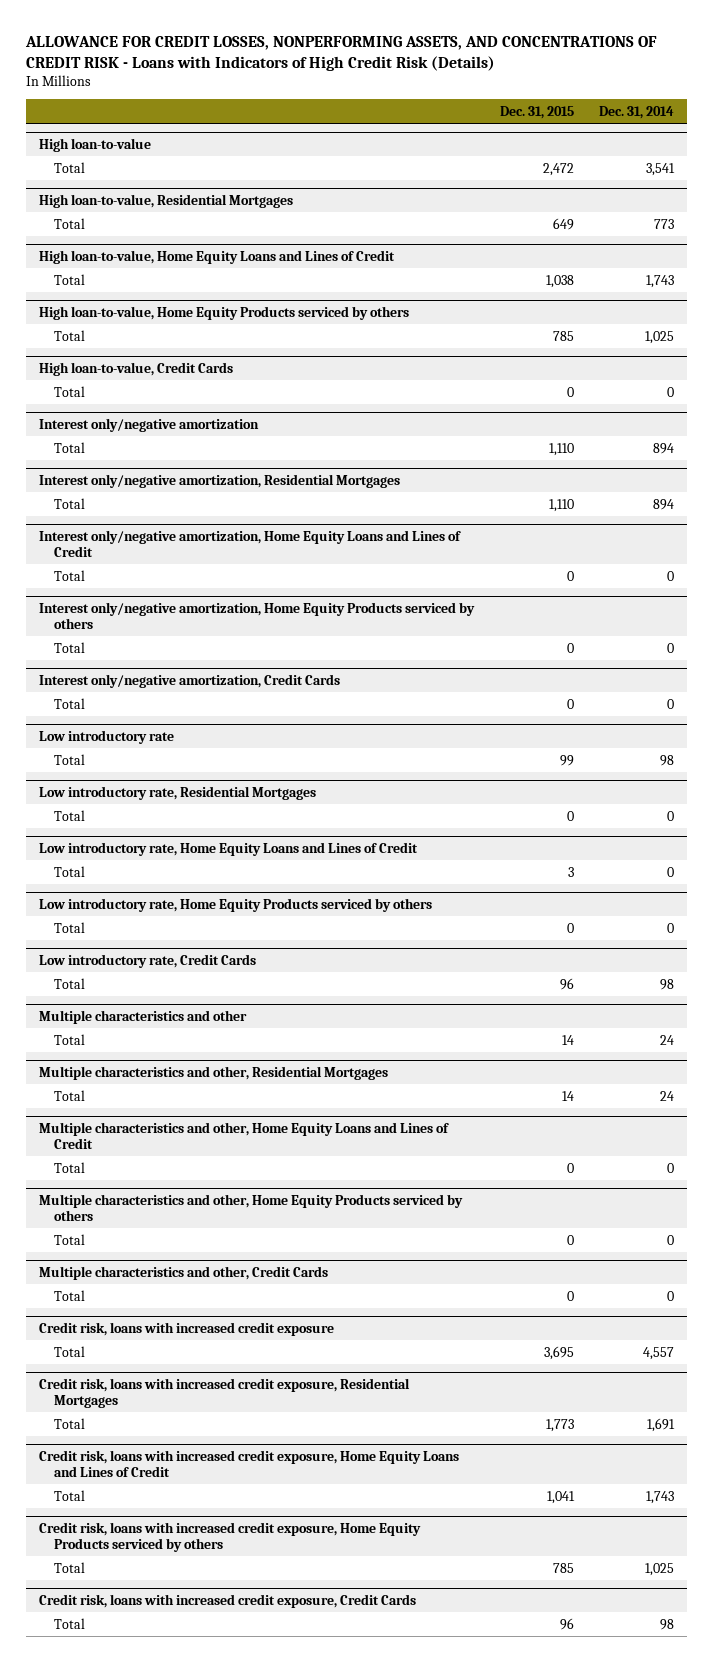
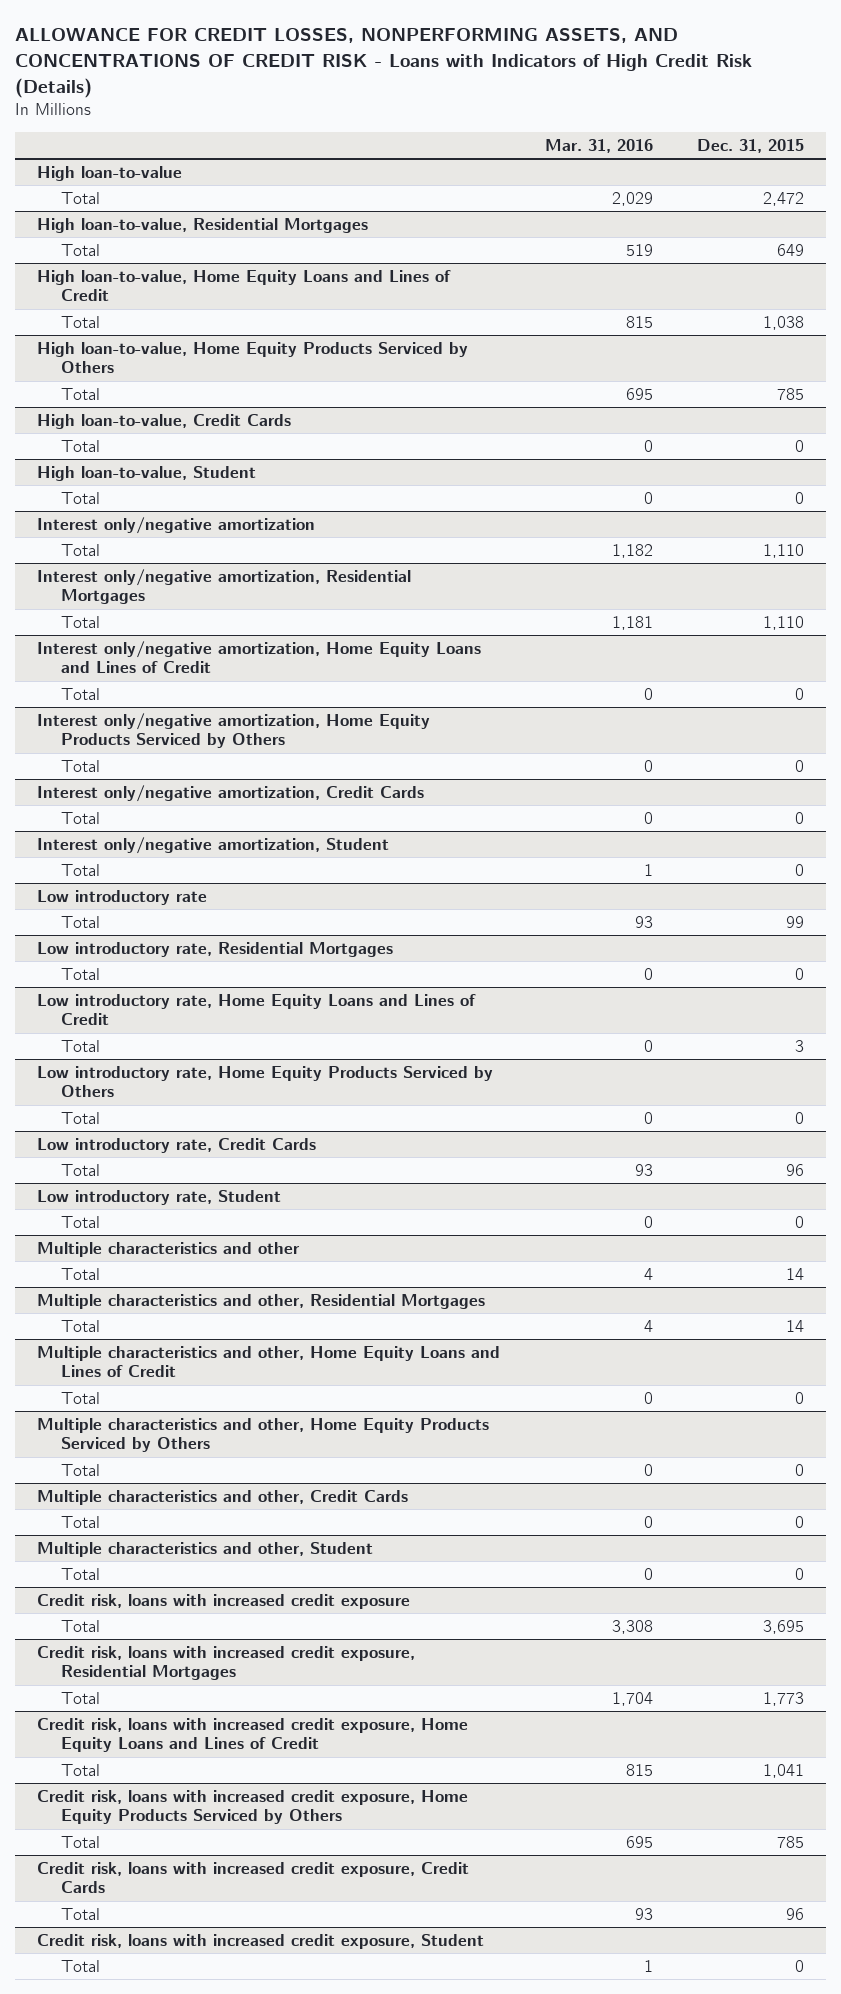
- | Dec. 31, 2015 | Dec. 31, 2014
+ | Mar. 31, 2016 | Dec. 31, 2015
- High loan-to-value, Home Equity Products serviced by others
+ High loan-to-value, Home Equity Products Serviced by Others
+ High loan-to-value, Student
+ Total | 0 | 0
- Interest only/negative amortization, Home Equity Products serviced by others
+ Interest only/negative amortization, Home Equity Products Serviced by Others
+ Interest only/negative amortization, Student
+ Total | 1 | 0
- Low introductory rate, Home Equity Products serviced by others
+ Low introductory rate, Home Equity Products Serviced by Others
+ Low introductory rate, Student
+ Total | 0 | 0
- Multiple characteristics and other, Home Equity Products serviced by others
+ Multiple characteristics and other, Home Equity Products Serviced by Others
+ Multiple characteristics and other, Student
+ Total | 0 | 0
- Credit risk, loans with increased credit exposure, Home Equity Products serviced by others
+ Credit risk, loans with increased credit exposure, Home Equity Products Serviced by Others
+ Credit risk, loans with increased credit exposure, Student
+ Total | 1 | 0

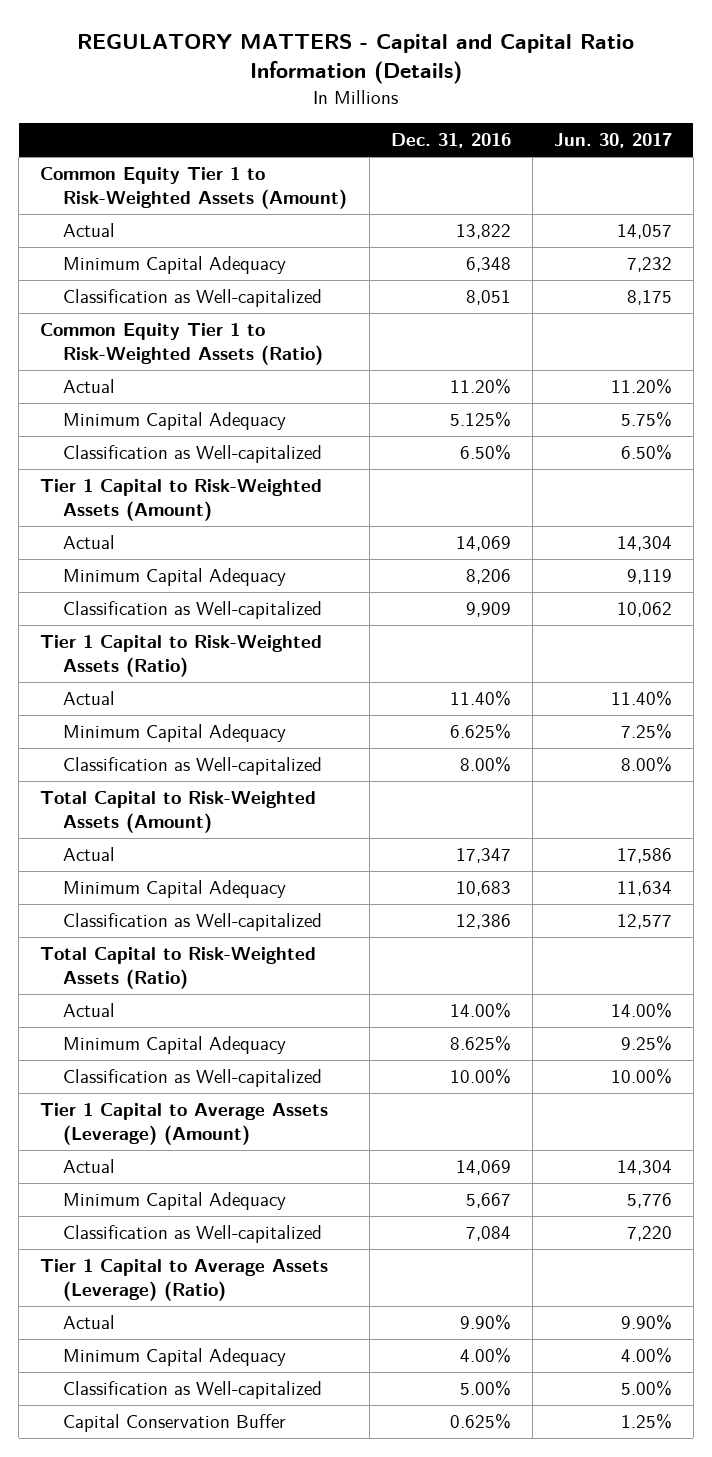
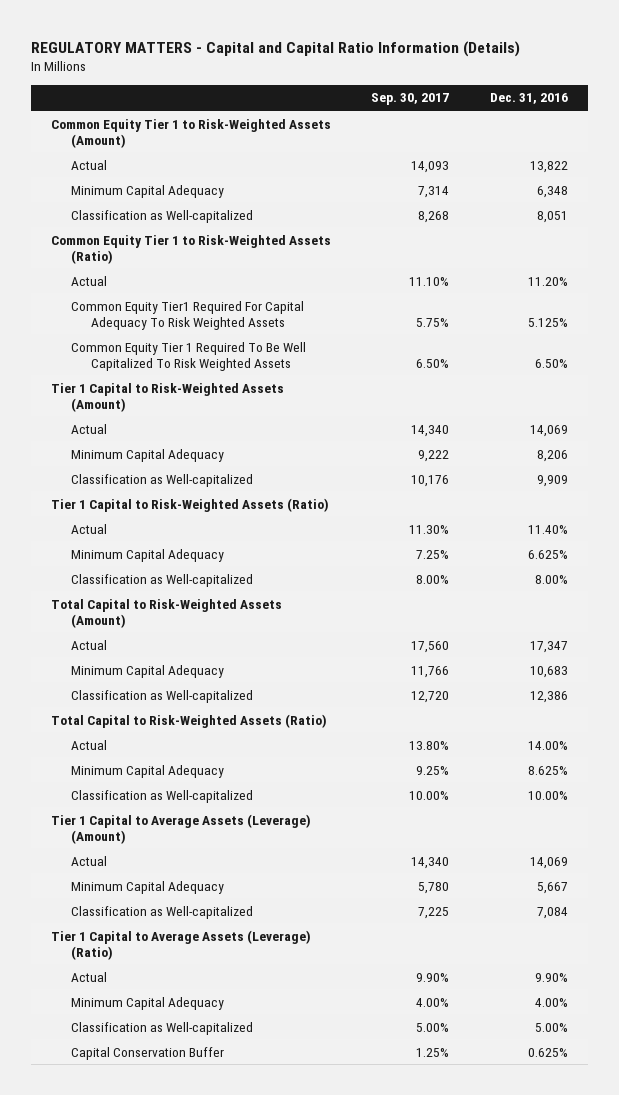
- | Dec. 31, 2016 | Jun. 30, 2017
+ | Sep. 30, 2017 | Dec. 31, 2016
- Minimum Capital Adequacy | 5.125% | 5.75%
- Classification as Well-capitalized | 6.50% | 6.50%
+ Common Equity Tier1 Required For Capital Adequacy To Risk Weighted Assets | 5.75% | 5.125%
+ Common Equity Tier 1 Required To Be Well Capitalized To Risk Weighted Assets | 6.50% | 6.50%

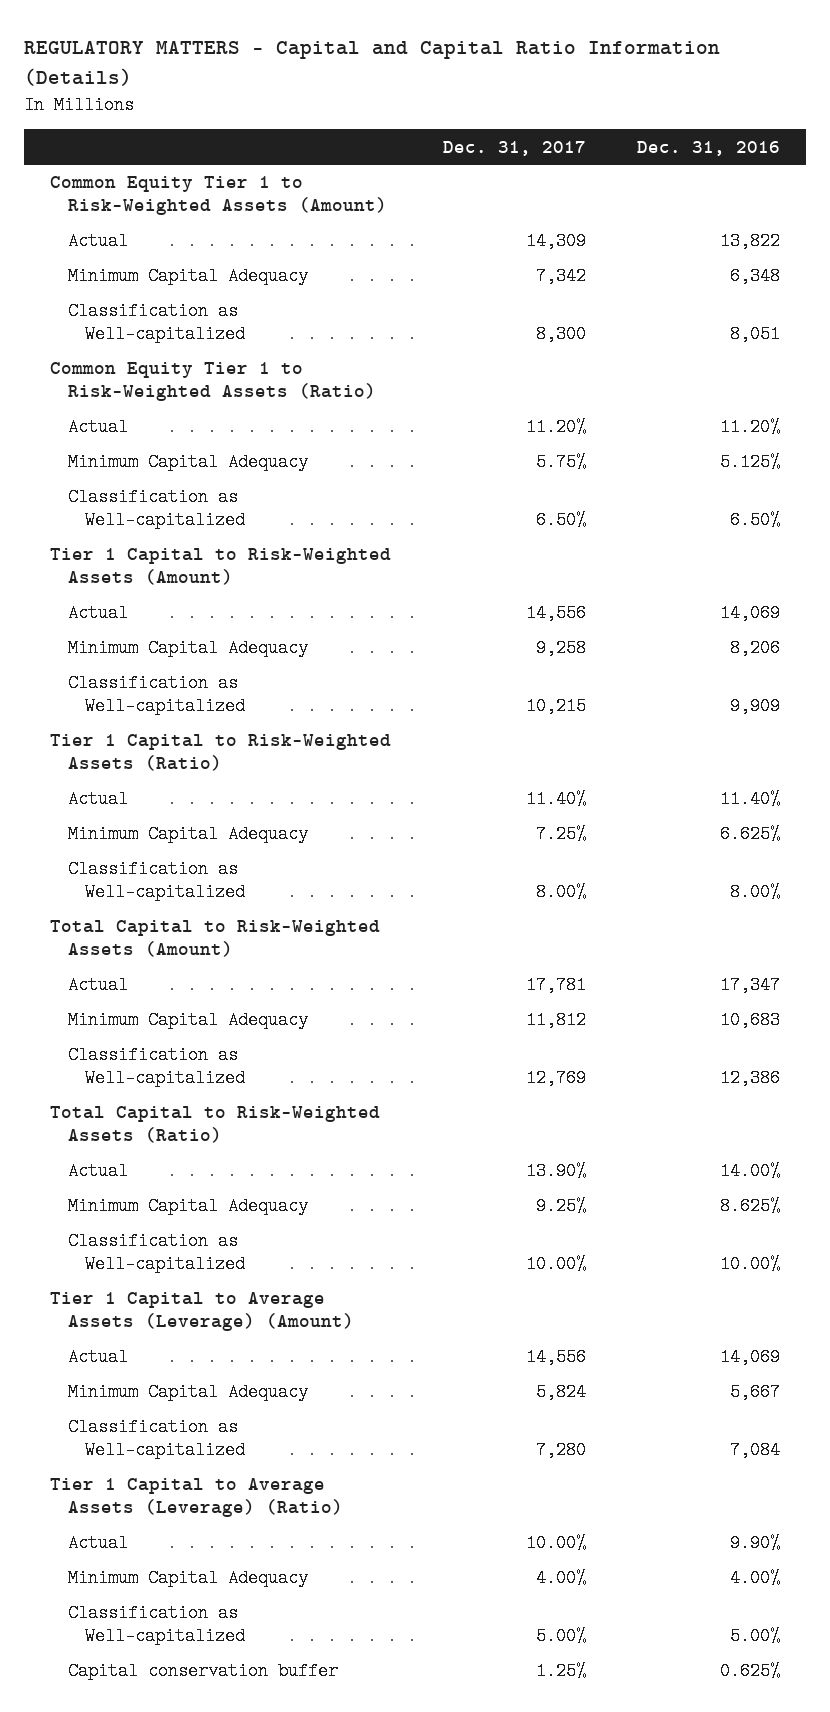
- | Sep. 30, 2017 | Dec. 31, 2016
+ | Dec. 31, 2017 | Dec. 31, 2016
- Common Equity Tier1 Required For Capital Adequacy To Risk Weighted Assets | 5.75% | 5.125%
- Common Equity Tier 1 Required To Be Well Capitalized To Risk Weighted Assets | 6.50% | 6.50%
+ Minimum Capital Adequacy | 5.75% | 5.125%
+ Classification as Well-capitalized | 6.50% | 6.50%
- Capital Conservation Buffer | 1.25% | 0.625%
+ Capital conservation buffer | 1.25% | 0.625%

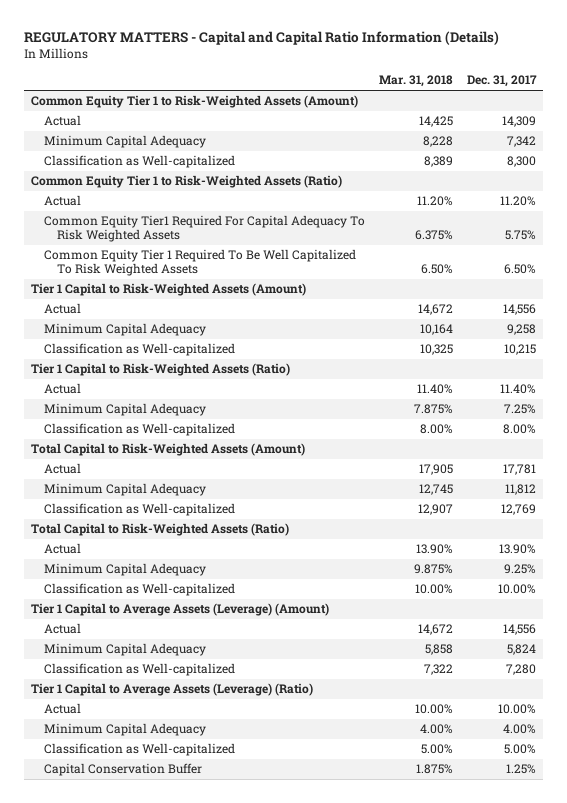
- | Dec. 31, 2017 | Dec. 31, 2016
+ | Mar. 31, 2018 | Dec. 31, 2017
- Minimum Capital Adequacy | 5.75% | 5.125%
- Classification as Well-capitalized | 6.50% | 6.50%
+ Common Equity Tier1 Required For Capital Adequacy To Risk Weighted Assets | 6.375% | 5.75%
+ Common Equity Tier 1 Required To Be Well Capitalized To Risk Weighted Assets | 6.50% | 6.50%
- Capital conservation buffer | 1.25% | 0.625%
+ Capital Conservation Buffer | 1.875% | 1.25%

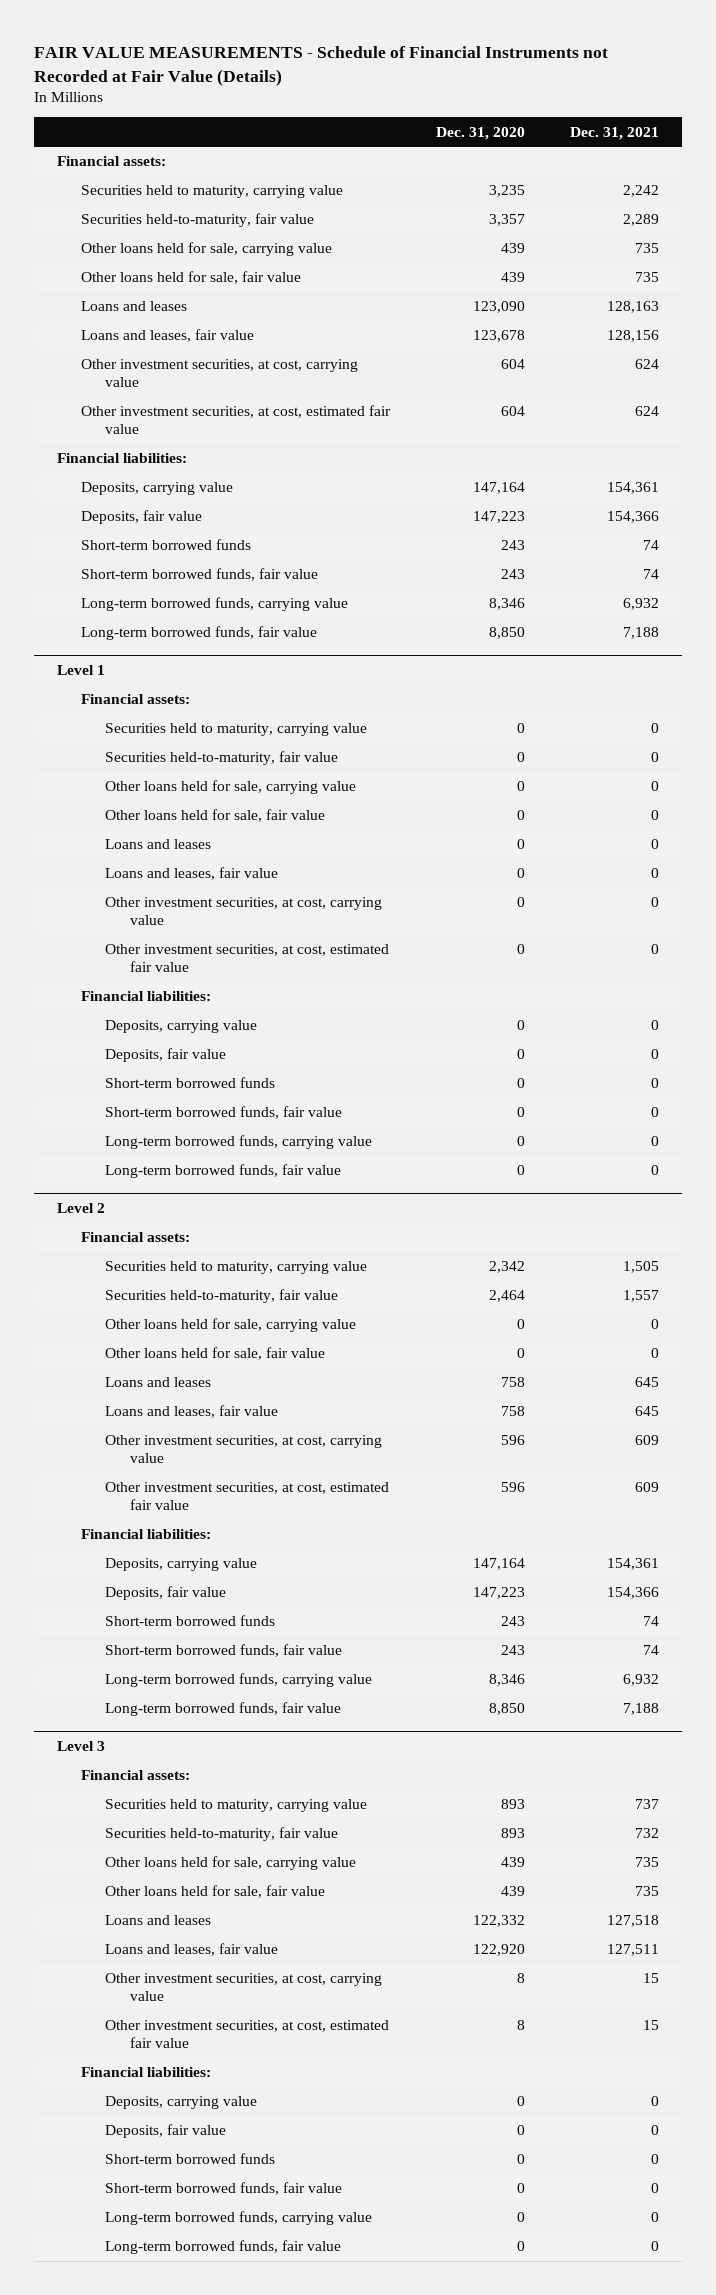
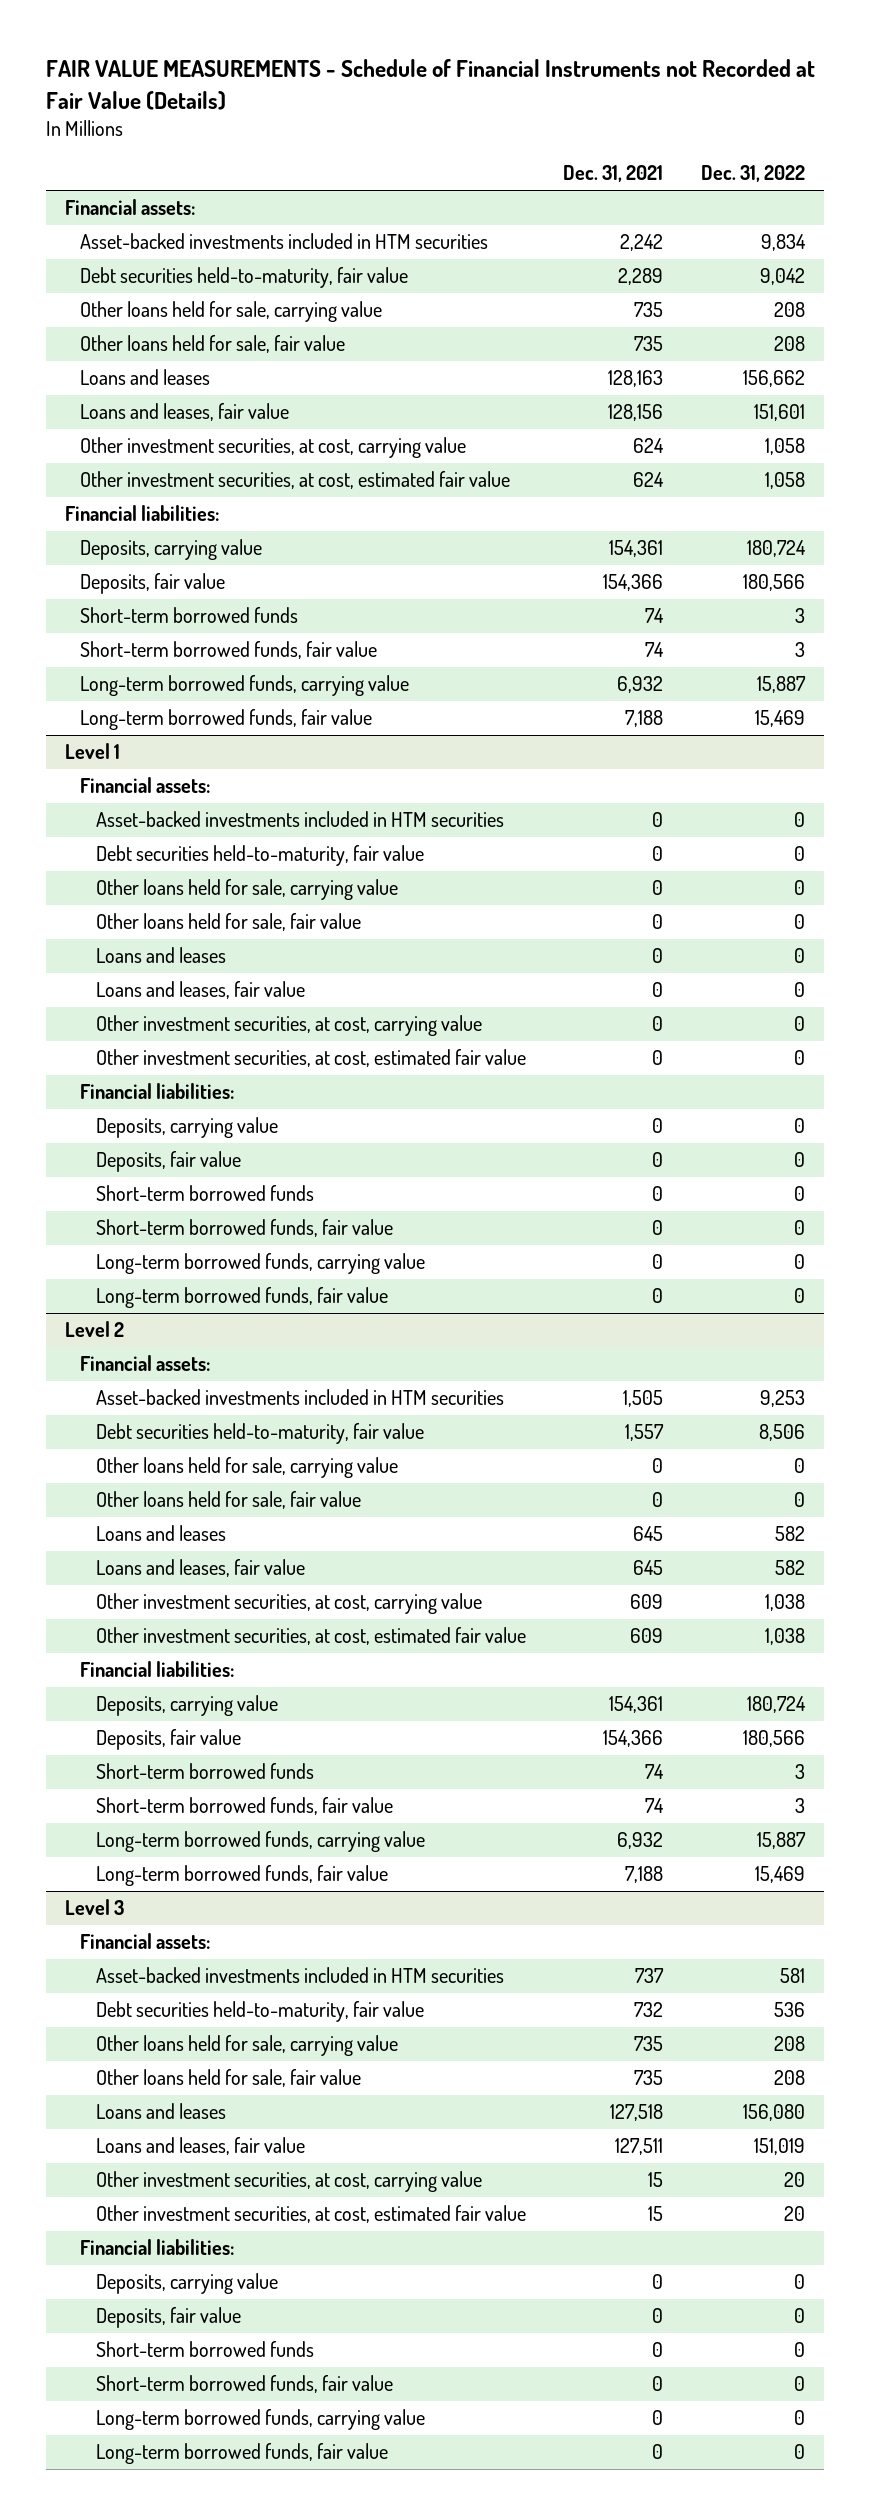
- | Dec. 31, 2020 | Dec. 31, 2021
+ | Dec. 31, 2021 | Dec. 31, 2022
- Securities held to maturity, carrying value | 3,235 | 2,242
- Securities held-to-maturity, fair value | 3,357 | 2,289
+ Asset-backed investments included in HTM securities | 2,242 | 9,834
+ Debt securities held-to-maturity, fair value | 2,289 | 9,042
@ Level 1
- Securities held to maturity, carrying value | 0 | 0
- Securities held-to-maturity, fair value | 0 | 0
+ Asset-backed investments included in HTM securities | 0 | 0
+ Debt securities held-to-maturity, fair value | 0 | 0
@ Level 2
- Securities held to maturity, carrying value | 2,342 | 1,505
- Securities held-to-maturity, fair value | 2,464 | 1,557
+ Asset-backed investments included in HTM securities | 1,505 | 9,253
+ Debt securities held-to-maturity, fair value | 1,557 | 8,506
@ Level 3
- Securities held to maturity, carrying value | 893 | 737
- Securities held-to-maturity, fair value | 893 | 732
+ Asset-backed investments included in HTM securities | 737 | 581
+ Debt securities held-to-maturity, fair value | 732 | 536

